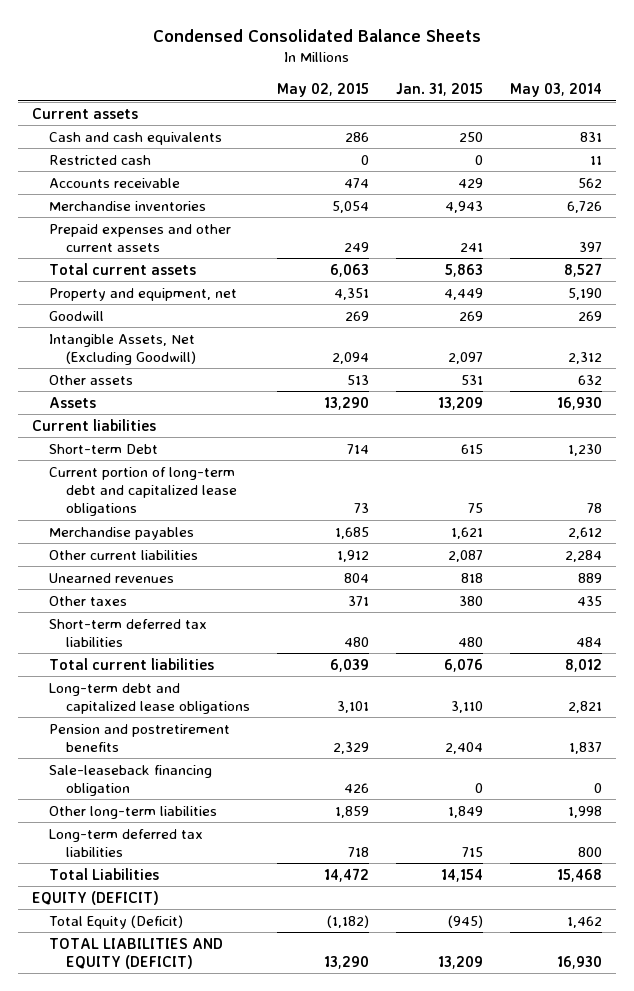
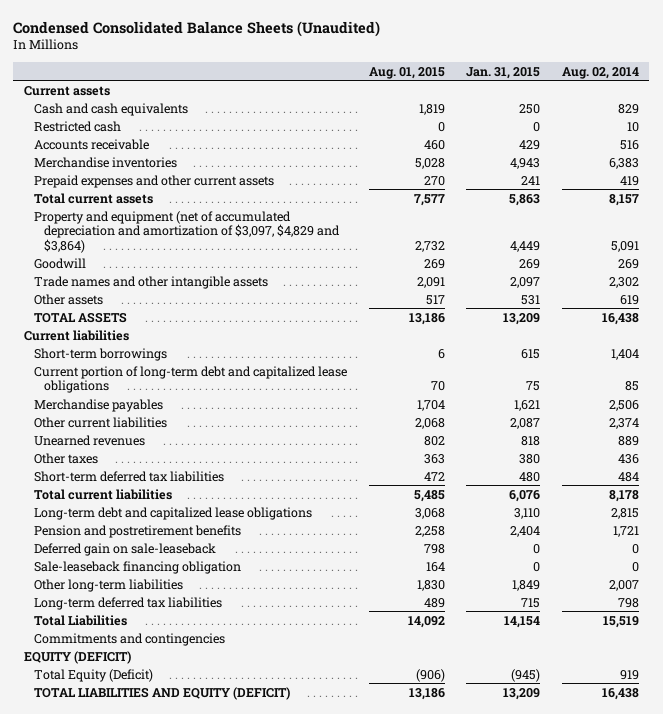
- Condensed Consolidated Balance Sheets
+ Condensed Consolidated Balance Sheets (Unaudited)
- | May 02, 2015 | Jan. 31, 2015 | May 03, 2014
+ | Aug. 01, 2015 | Jan. 31, 2015 | Aug. 02, 2014
- Property and equipment, net | 4,351 | 4,449 | 5,190
+ Property and equipment (net of accumulated depreciation and amortization of $3,097, $4,829 and $3,864) | 2,732 | 4,449 | 5,091
- Intangible Assets, Net (Excluding Goodwill) | 2,094 | 2,097 | 2,312
+ Trade names and other intangible assets | 2,091 | 2,097 | 2,302
- Assets | 13,290 | 13,209 | 16,930
+ TOTAL ASSETS | 13,186 | 13,209 | 16,438
- Short-term Debt | 714 | 615 | 1,230
+ Short-term borrowings | 6 | 615 | 1,404
+ Deferred gain on sale-leaseback | 798 | 0 | 0
+ Commitments and contingencies

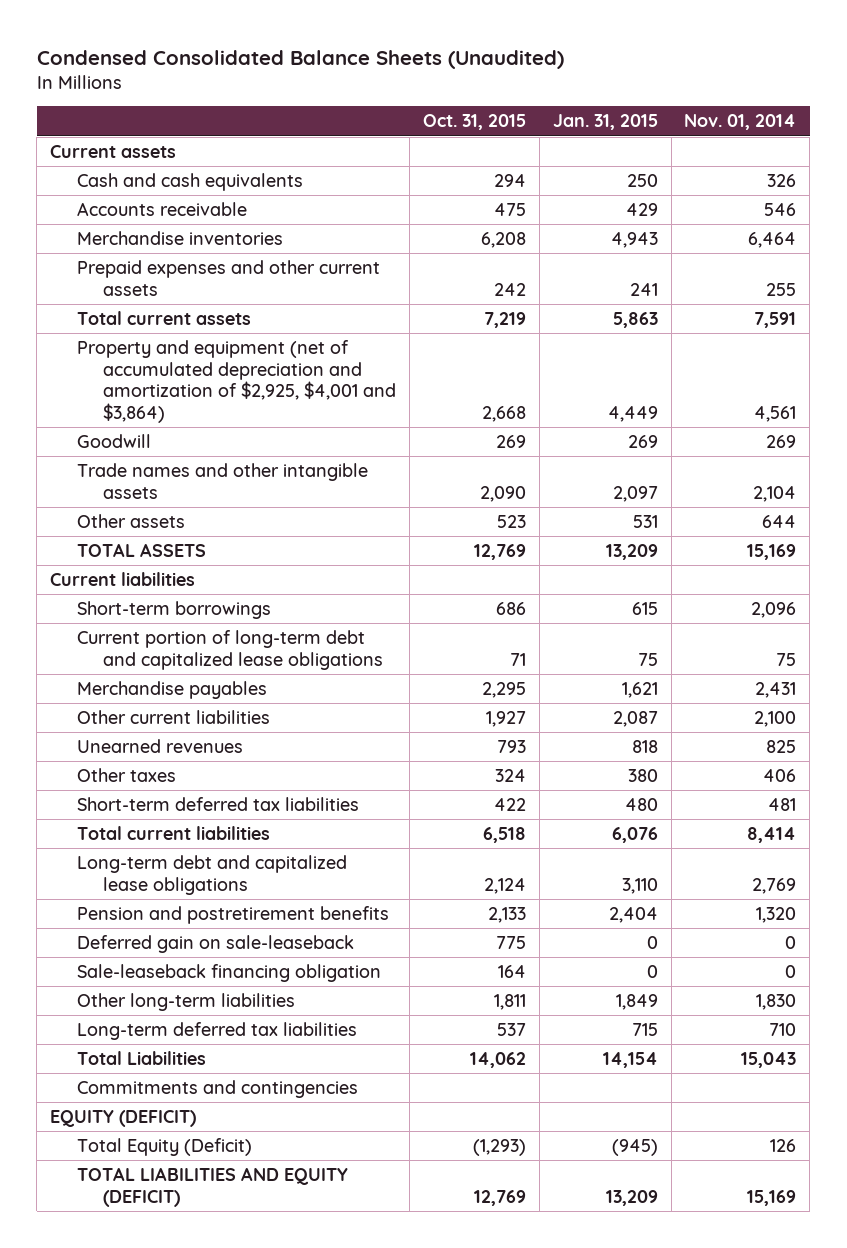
- | Aug. 01, 2015 | Jan. 31, 2015 | Aug. 02, 2014
+ | Oct. 31, 2015 | Jan. 31, 2015 | Nov. 01, 2014
- Restricted cash | 0 | 0 | 10
- Property and equipment (net of accumulated depreciation and amortization of $3,097, $4,829 and $3,864) | 2,732 | 4,449 | 5,091
+ Property and equipment (net of accumulated depreciation and amortization of $2,925, $4,001 and $3,864) | 2,668 | 4,449 | 4,561

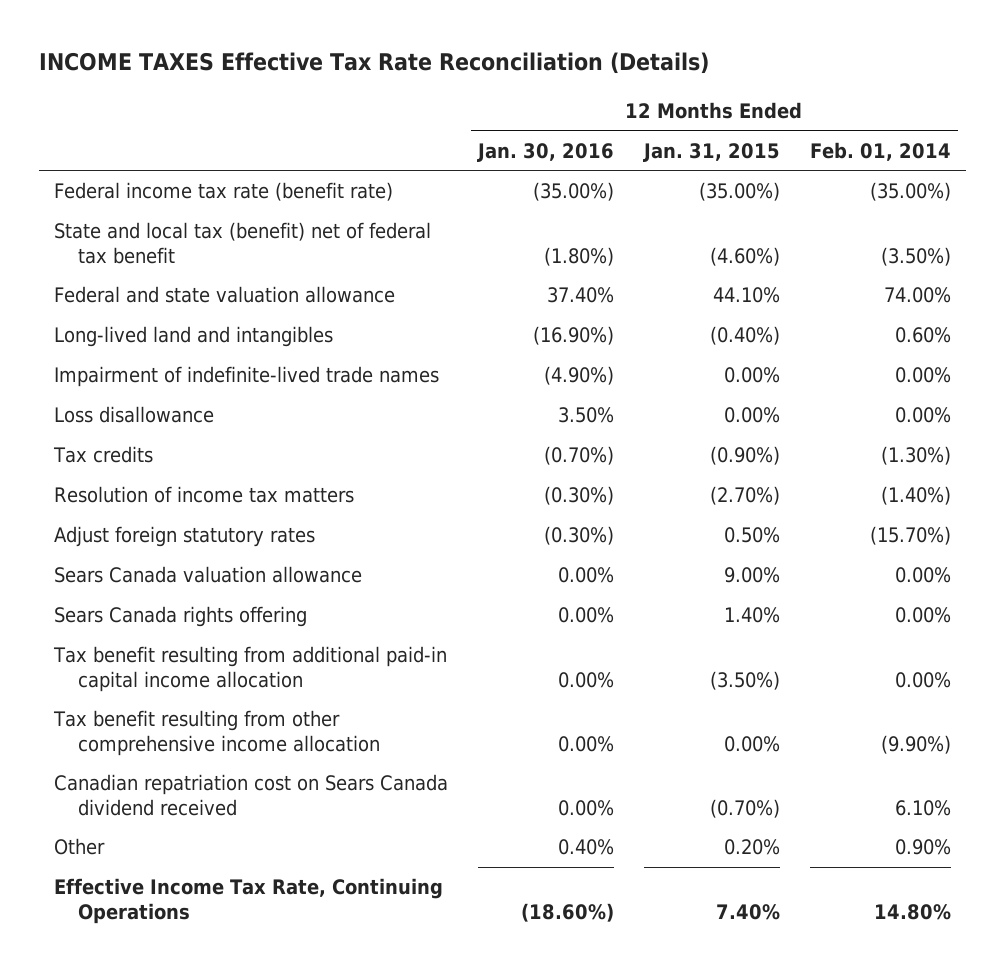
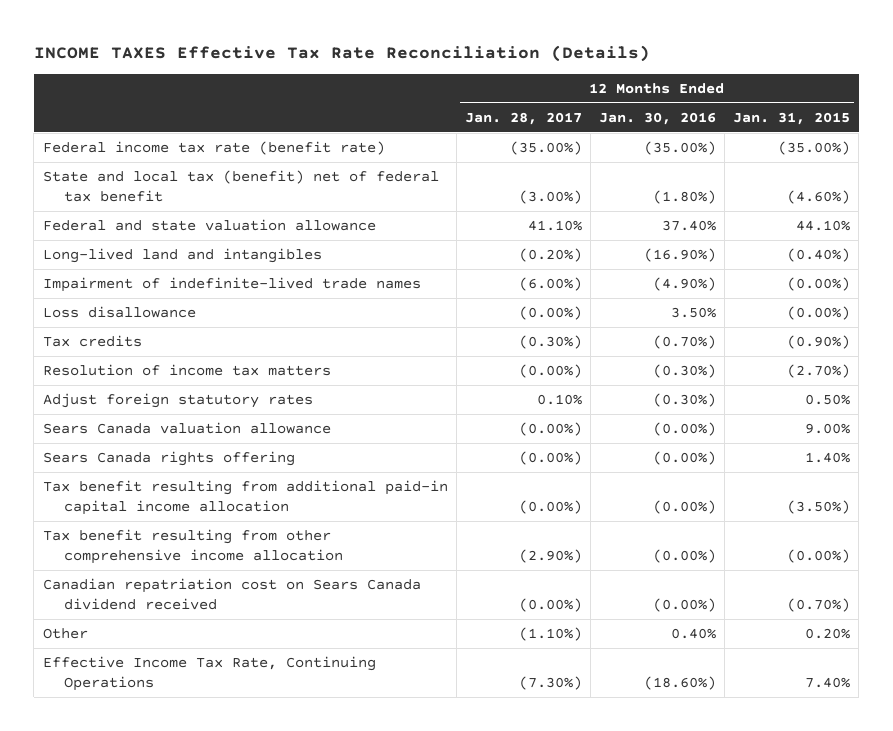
- | 12 Months Ended Jan. 30, 2016 | 12 Months Ended Jan. 31, 2015 | 12 Months Ended Feb. 01, 2014
+ | 12 Months Ended Jan. 28, 2017 | 12 Months Ended Jan. 30, 2016 | 12 Months Ended Jan. 31, 2015
- Impairment of indefinite-lived trade names | (4.90%) | 0.00% | 0.00%
- Loss disallowance | 3.50% | 0.00% | 0.00%
+ Impairment of indefinite-lived trade names | (6.00%) | (4.90%) | (0.00%)
+ Loss disallowance | (0.00%) | 3.50% | (0.00%)
- Sears Canada valuation allowance | 0.00% | 9.00% | 0.00%
- Sears Canada rights offering | 0.00% | 1.40% | 0.00%
- Tax benefit resulting from additional paid-in capital income allocation | 0.00% | (3.50%) | 0.00%
- Tax benefit resulting from other comprehensive income allocation | 0.00% | 0.00% | (9.90%)
- Canadian repatriation cost on Sears Canada dividend received | 0.00% | (0.70%) | 6.10%
+ Sears Canada valuation allowance | (0.00%) | (0.00%) | 9.00%
+ Sears Canada rights offering | (0.00%) | (0.00%) | 1.40%
+ Tax benefit resulting from additional paid-in capital income allocation | (0.00%) | (0.00%) | (3.50%)
+ Tax benefit resulting from other comprehensive income allocation | (2.90%) | (0.00%) | (0.00%)
+ Canadian repatriation cost on Sears Canada dividend received | (0.00%) | (0.00%) | (0.70%)

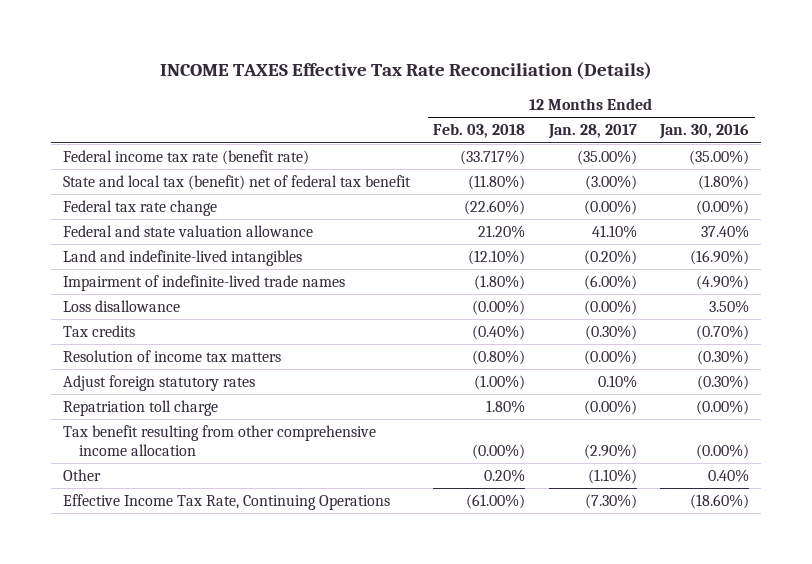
- | 12 Months Ended Jan. 28, 2017 | 12 Months Ended Jan. 30, 2016 | 12 Months Ended Jan. 31, 2015
+ | 12 Months Ended Feb. 03, 2018 | 12 Months Ended Jan. 28, 2017 | 12 Months Ended Jan. 30, 2016
+ Federal tax rate change | (22.60%) | (0.00%) | (0.00%)
- Long-lived land and intangibles | (0.20%) | (16.90%) | (0.40%)
+ Land and indefinite-lived intangibles | (12.10%) | (0.20%) | (16.90%)
- Sears Canada valuation allowance | (0.00%) | (0.00%) | 9.00%
- Sears Canada rights offering | (0.00%) | (0.00%) | 1.40%
- Tax benefit resulting from additional paid-in capital income allocation | (0.00%) | (0.00%) | (3.50%)
+ Repatriation toll charge | 1.80% | (0.00%) | (0.00%)
- Canadian repatriation cost on Sears Canada dividend received | (0.00%) | (0.00%) | (0.70%)

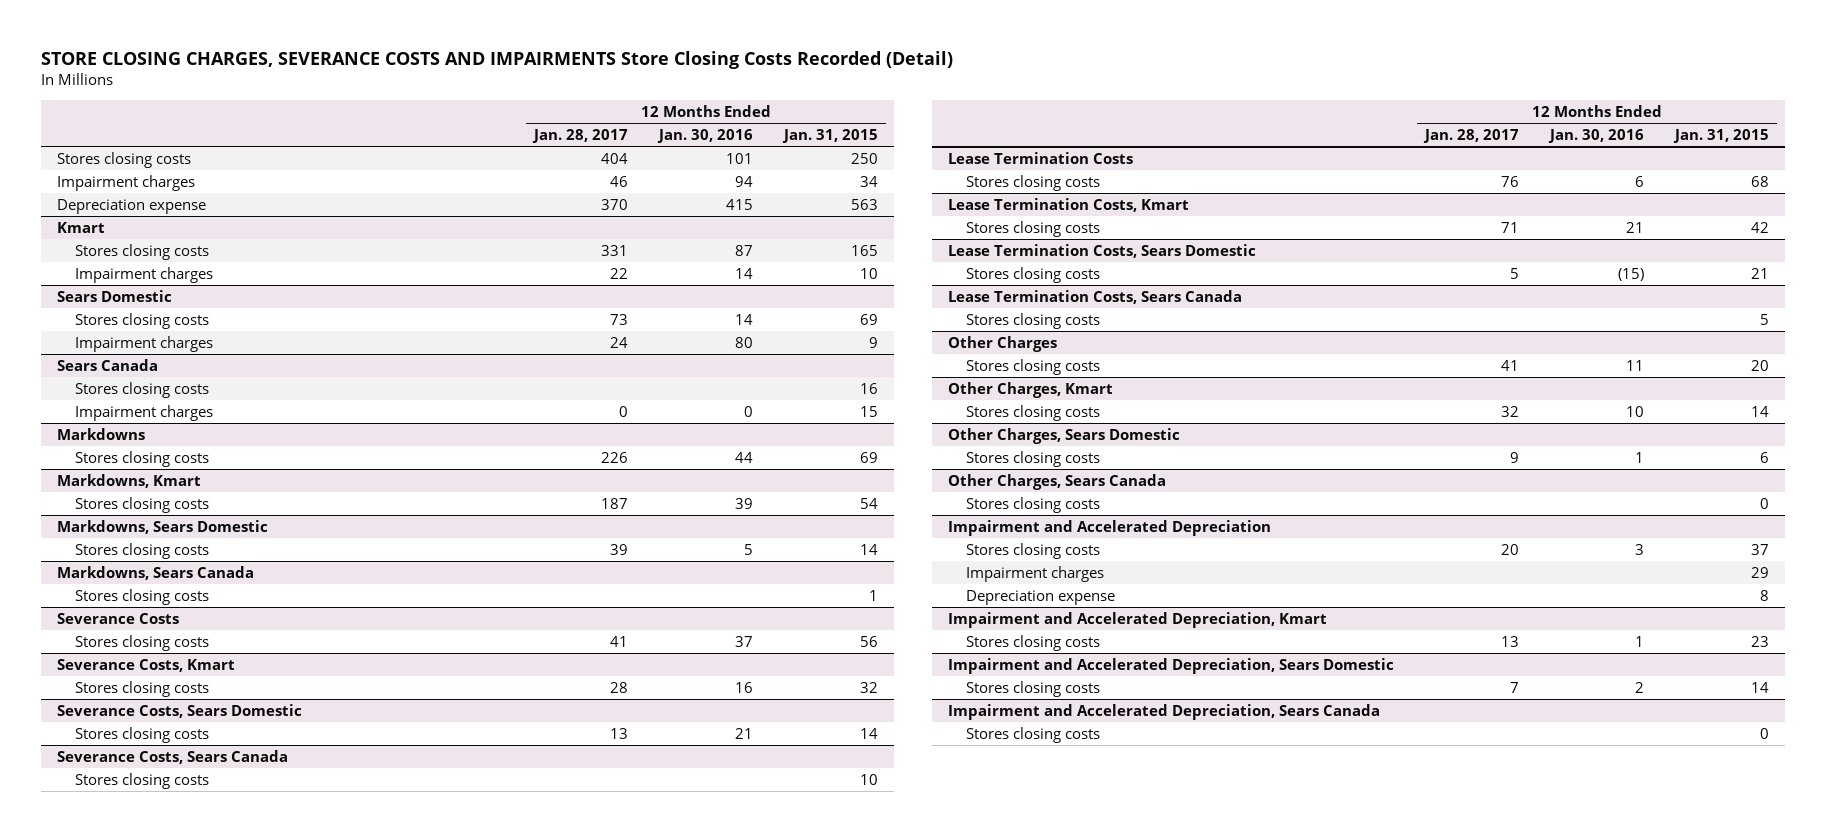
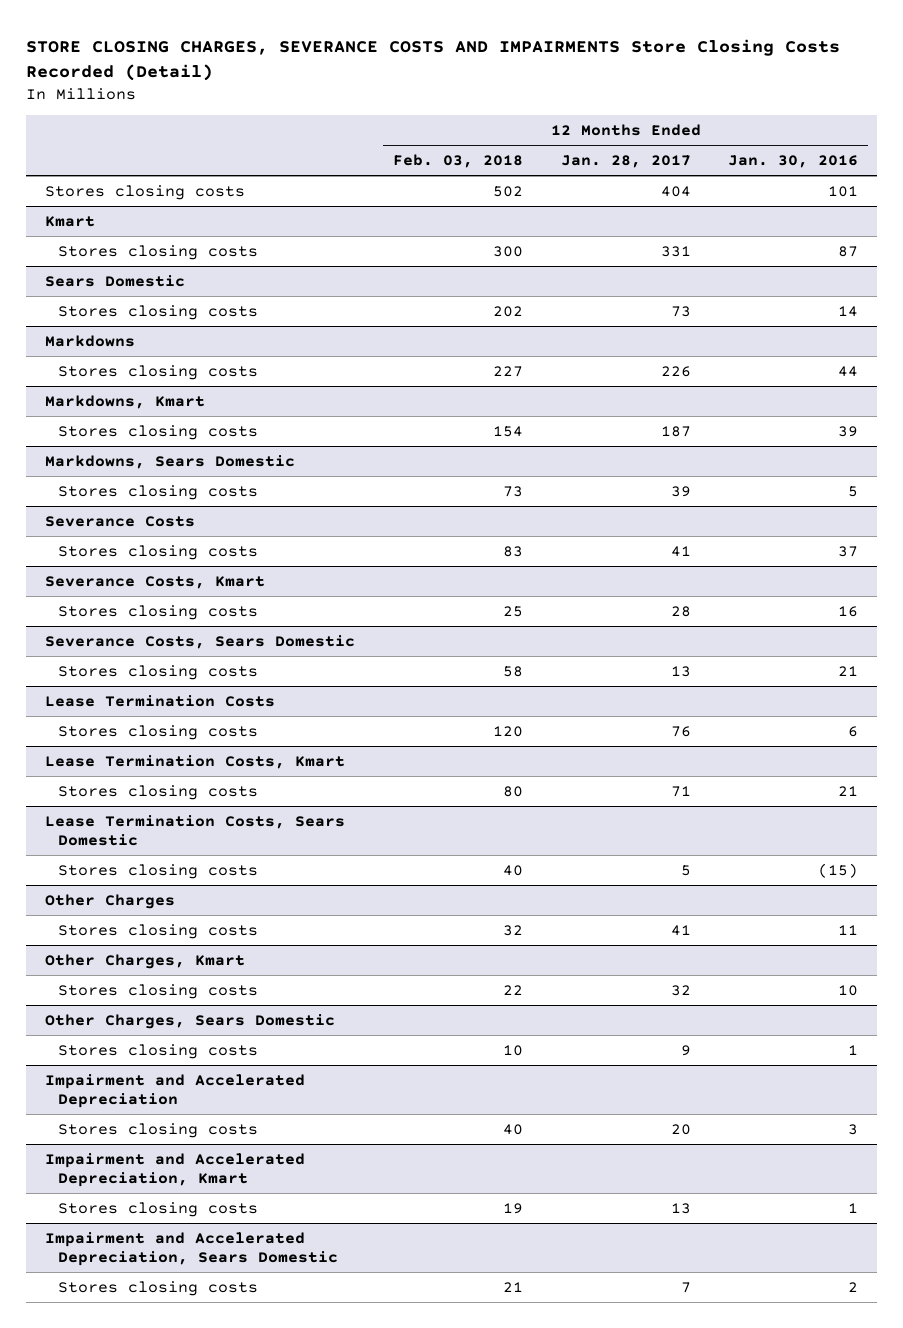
- | 12 Months Ended Jan. 28, 2017 | 12 Months Ended Jan. 30, 2016 | 12 Months Ended Jan. 31, 2015
+ | 12 Months Ended Feb. 03, 2018 | 12 Months Ended Jan. 28, 2017 | 12 Months Ended Jan. 30, 2016
- Impairment charges | 46 | 94 | 34
- Depreciation expense | 370 | 415 | 563
@ Kmart
- Impairment charges | 22 | 14 | 10
@ Sears Domestic
- Impairment charges | 24 | 80 | 9
- Sears Canada
- Stores closing costs | | | 16
- Impairment charges | 0 | 0 | 15
- Markdowns, Sears Canada
- Stores closing costs | | | 1
- Severance Costs, Sears Canada
- Stores closing costs | | | 10
- Lease Termination Costs, Sears Canada
- Stores closing costs | | | 5
- Other Charges, Sears Canada
- Stores closing costs | | | 0
@ Impairment and Accelerated Depreciation
- Impairment charges | | | 29
- Depreciation expense | | | 8
- Impairment and Accelerated Depreciation, Sears Canada
- Stores closing costs | | | 0

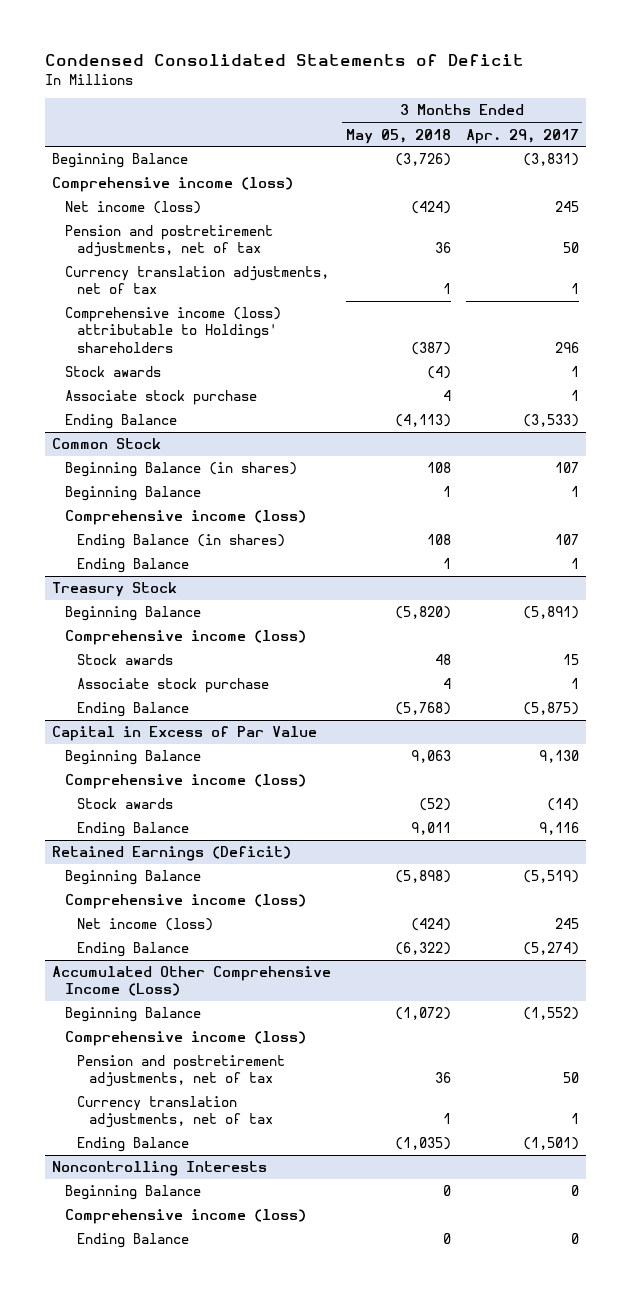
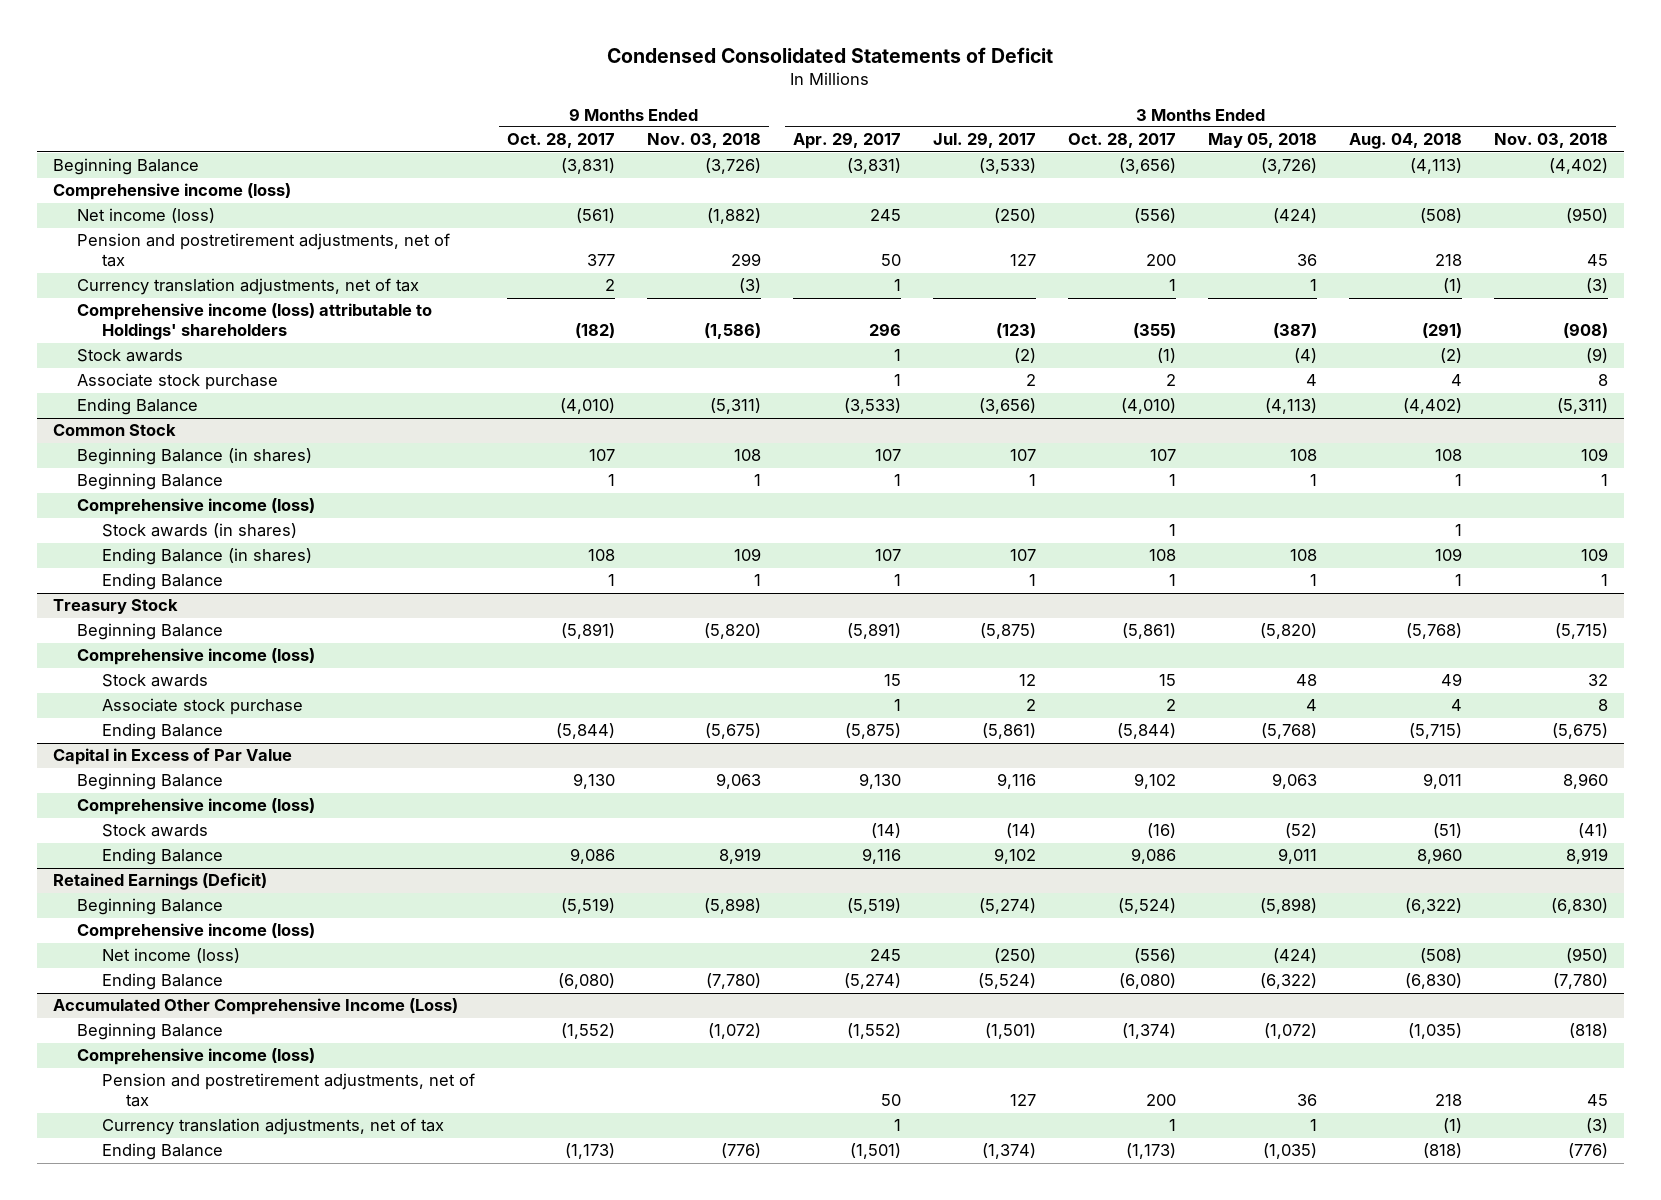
- | 3 Months Ended May 05, 2018 | 3 Months Ended Apr. 29, 2017
+ | 9 Months Ended Oct. 28, 2017 | 9 Months Ended Nov. 03, 2018 | 3 Months Ended Apr. 29, 2017 | 3 Months Ended Jul. 29, 2017 | 3 Months Ended Oct. 28, 2017 | 3 Months Ended May 05, 2018 | 3 Months Ended Aug. 04, 2018 | 3 Months Ended Nov. 03, 2018
@ Common Stock
+ Stock awards (in shares) | | | | | 1 | | 1 |
- Noncontrolling Interests
- Beginning Balance | 0 | 0
- Comprehensive income (loss)
- Ending Balance | 0 | 0

